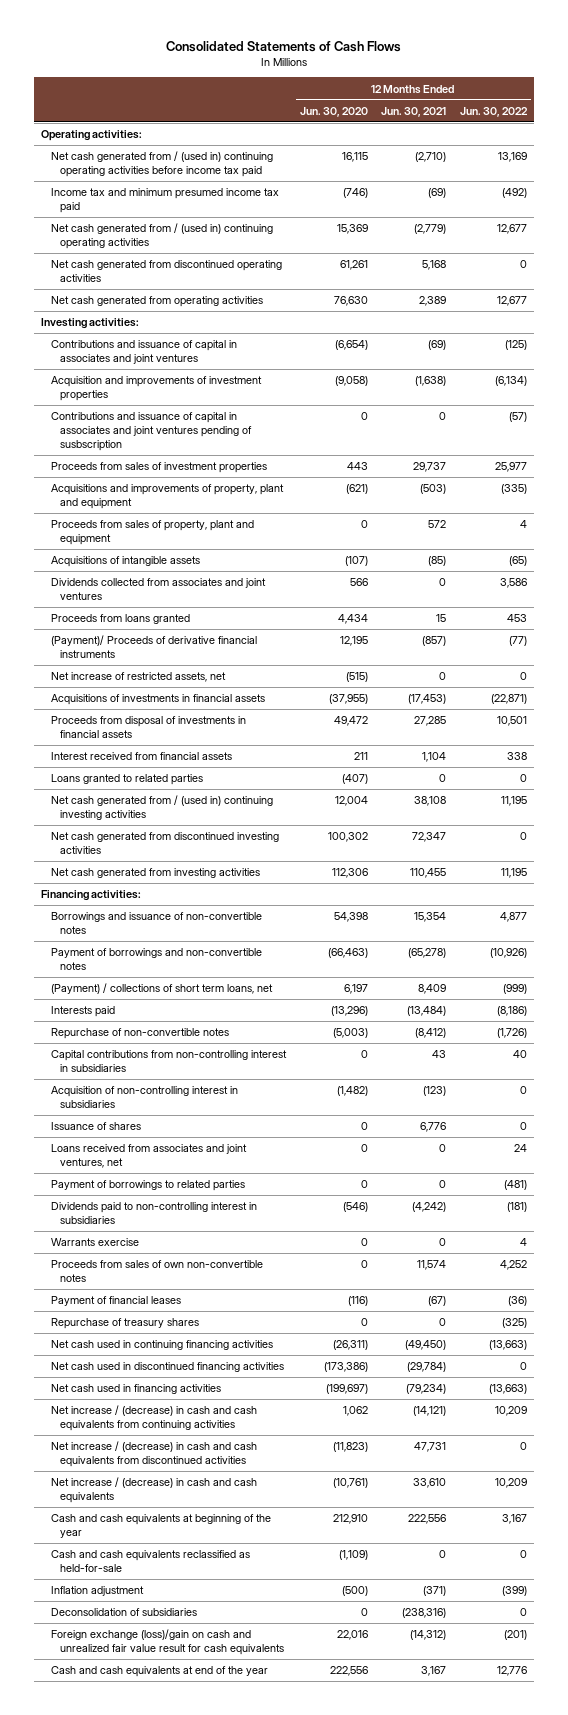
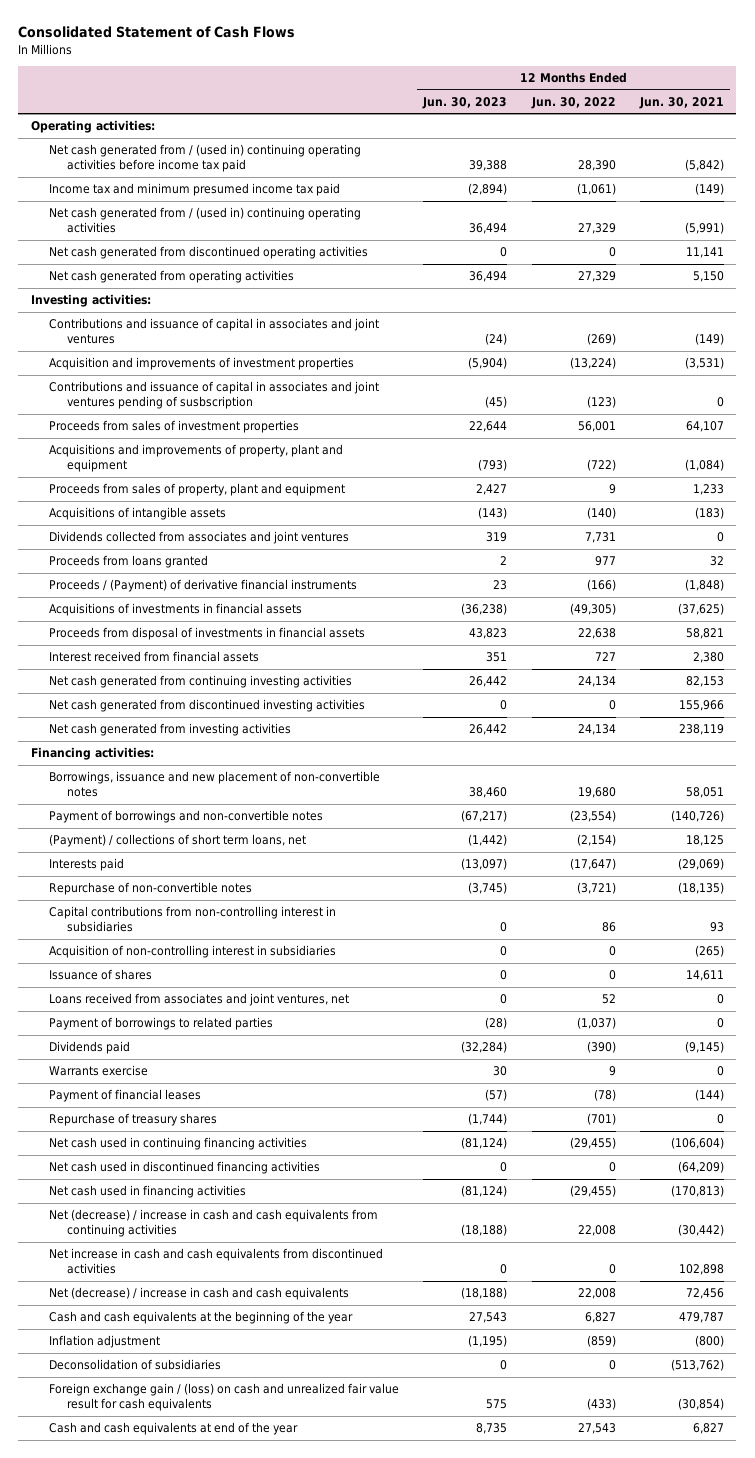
- Consolidated Statements of Cash Flows
+ Consolidated Statement of Cash Flows
- | 12 Months Ended Jun. 30, 2020 | 12 Months Ended Jun. 30, 2021 | 12 Months Ended Jun. 30, 2022
+ | 12 Months Ended Jun. 30, 2023 | 12 Months Ended Jun. 30, 2022 | 12 Months Ended Jun. 30, 2021
- Net cash generated from / (used in) continuing operating activities before income tax paid | 16,115 | (2,710) | 13,169
- Income tax and minimum presumed income tax paid | (746) | (69) | (492)
- Net cash generated from / (used in) continuing operating activities | 15,369 | (2,779) | 12,677
- Net cash generated from discontinued operating activities | 61,261 | 5,168 | 0
- Net cash generated from operating activities | 76,630 | 2,389 | 12,677
+ Net cash generated from / (used in) continuing operating activities before income tax paid | 39,388 | 28,390 | (5,842)
+ Income tax and minimum presumed income tax paid | (2,894) | (1,061) | (149)
+ Net cash generated from / (used in) continuing operating activities | 36,494 | 27,329 | (5,991)
+ Net cash generated from discontinued operating activities | 0 | 0 | 11,141
+ Net cash generated from operating activities | 36,494 | 27,329 | 5,150
- Contributions and issuance of capital in associates and joint ventures | (6,654) | (69) | (125)
- Acquisition and improvements of investment properties | (9,058) | (1,638) | (6,134)
- Contributions and issuance of capital in associates and joint ventures pending of susbscription | 0 | 0 | (57)
- Proceeds from sales of investment properties | 443 | 29,737 | 25,977
- Acquisitions and improvements of property, plant and equipment | (621) | (503) | (335)
- Proceeds from sales of property, plant and equipment | 0 | 572 | 4
- Acquisitions of intangible assets | (107) | (85) | (65)
- Dividends collected from associates and joint ventures | 566 | 0 | 3,586
- Proceeds from loans granted | 4,434 | 15 | 453
- (Payment)/ Proceeds of derivative financial instruments | 12,195 | (857) | (77)
- Net increase of restricted assets, net | (515) | 0 | 0
- Acquisitions of investments in financial assets | (37,955) | (17,453) | (22,871)
- Proceeds from disposal of investments in financial assets | 49,472 | 27,285 | 10,501
- Interest received from financial assets | 211 | 1,104 | 338
- Loans granted to related parties | (407) | 0 | 0
- Net cash generated from / (used in) continuing investing activities | 12,004 | 38,108 | 11,195
- Net cash generated from discontinued investing activities | 100,302 | 72,347 | 0
- Net cash generated from investing activities | 112,306 | 110,455 | 11,195
+ Contributions and issuance of capital in associates and joint ventures | (24) | (269) | (149)
+ Acquisition and improvements of investment properties | (5,904) | (13,224) | (3,531)
+ Contributions and issuance of capital in associates and joint ventures pending of susbscription | (45) | (123) | 0
+ Proceeds from sales of investment properties | 22,644 | 56,001 | 64,107
+ Acquisitions and improvements of property, plant and equipment | (793) | (722) | (1,084)
+ Proceeds from sales of property, plant and equipment | 2,427 | 9 | 1,233
+ Acquisitions of intangible assets | (143) | (140) | (183)
+ Dividends collected from associates and joint ventures | 319 | 7,731 | 0
+ Proceeds from loans granted | 2 | 977 | 32
+ Proceeds / (Payment) of derivative financial instruments | 23 | (166) | (1,848)
+ Acquisitions of investments in financial assets | (36,238) | (49,305) | (37,625)
+ Proceeds from disposal of investments in financial assets | 43,823 | 22,638 | 58,821
+ Interest received from financial assets | 351 | 727 | 2,380
+ Net cash generated from continuing investing activities | 26,442 | 24,134 | 82,153
+ Net cash generated from discontinued investing activities | 0 | 0 | 155,966
+ Net cash generated from investing activities | 26,442 | 24,134 | 238,119
- Borrowings and issuance of non-convertible notes | 54,398 | 15,354 | 4,877
- Payment of borrowings and non-convertible notes | (66,463) | (65,278) | (10,926)
- (Payment) / collections of short term loans, net | 6,197 | 8,409 | (999)
- Interests paid | (13,296) | (13,484) | (8,186)
- Repurchase of non-convertible notes | (5,003) | (8,412) | (1,726)
- Capital contributions from non-controlling interest in subsidiaries | 0 | 43 | 40
- Acquisition of non-controlling interest in subsidiaries | (1,482) | (123) | 0
- Issuance of shares | 0 | 6,776 | 0
- Loans received from associates and joint ventures, net | 0 | 0 | 24
- Payment of borrowings to related parties | 0 | 0 | (481)
- Dividends paid to non-controlling interest in subsidiaries | (546) | (4,242) | (181)
- Warrants exercise | 0 | 0 | 4
- Proceeds from sales of own non-convertible notes | 0 | 11,574 | 4,252
- Payment of financial leases | (116) | (67) | (36)
- Repurchase of treasury shares | 0 | 0 | (325)
- Net cash used in continuing financing activities | (26,311) | (49,450) | (13,663)
- Net cash used in discontinued financing activities | (173,386) | (29,784) | 0
- Net cash used in financing activities | (199,697) | (79,234) | (13,663)
- Net increase / (decrease) in cash and cash equivalents from continuing activities | 1,062 | (14,121) | 10,209
- Net increase / (decrease) in cash and cash equivalents from discontinued activities | (11,823) | 47,731 | 0
- Net increase / (decrease) in cash and cash equivalents | (10,761) | 33,610 | 10,209
- Cash and cash equivalents at beginning of the year | 212,910 | 222,556 | 3,167
- Cash and cash equivalents reclassified as held-for-sale | (1,109) | 0 | 0
- Inflation adjustment | (500) | (371) | (399)
- Deconsolidation of subsidiaries | 0 | (238,316) | 0
- Foreign exchange (loss)/gain on cash and unrealized fair value result for cash equivalents | 22,016 | (14,312) | (201)
- Cash and cash equivalents at end of the year | 222,556 | 3,167 | 12,776
+ Borrowings, issuance and new placement of non-convertible notes | 38,460 | 19,680 | 58,051
+ Payment of borrowings and non-convertible notes | (67,217) | (23,554) | (140,726)
+ (Payment) / collections of short term loans, net | (1,442) | (2,154) | 18,125
+ Interests paid | (13,097) | (17,647) | (29,069)
+ Repurchase of non-convertible notes | (3,745) | (3,721) | (18,135)
+ Capital contributions from non-controlling interest in subsidiaries | 0 | 86 | 93
+ Acquisition of non-controlling interest in subsidiaries | 0 | 0 | (265)
+ Issuance of shares | 0 | 0 | 14,611
+ Loans received from associates and joint ventures, net | 0 | 52 | 0
+ Payment of borrowings to related parties | (28) | (1,037) | 0
+ Dividends paid | (32,284) | (390) | (9,145)
+ Warrants exercise | 30 | 9 | 0
+ Payment of financial leases | (57) | (78) | (144)
+ Repurchase of treasury shares | (1,744) | (701) | 0
+ Net cash used in continuing financing activities | (81,124) | (29,455) | (106,604)
+ Net cash used in discontinued financing activities | 0 | 0 | (64,209)
+ Net cash used in financing activities | (81,124) | (29,455) | (170,813)
+ Net (decrease) / increase in cash and cash equivalents from continuing activities | (18,188) | 22,008 | (30,442)
+ Net increase in cash and cash equivalents from discontinued activities | 0 | 0 | 102,898
+ Net (decrease) / increase in cash and cash equivalents | (18,188) | 22,008 | 72,456
+ Cash and cash equivalents at the beginning of the year | 27,543 | 6,827 | 479,787
+ Inflation adjustment | (1,195) | (859) | (800)
+ Deconsolidation of subsidiaries | 0 | 0 | (513,762)
+ Foreign exchange gain / (loss) on cash and unrealized fair value result for cash equivalents | 575 | (433) | (30,854)
+ Cash and cash equivalents at end of the year | 8,735 | 27,543 | 6,827

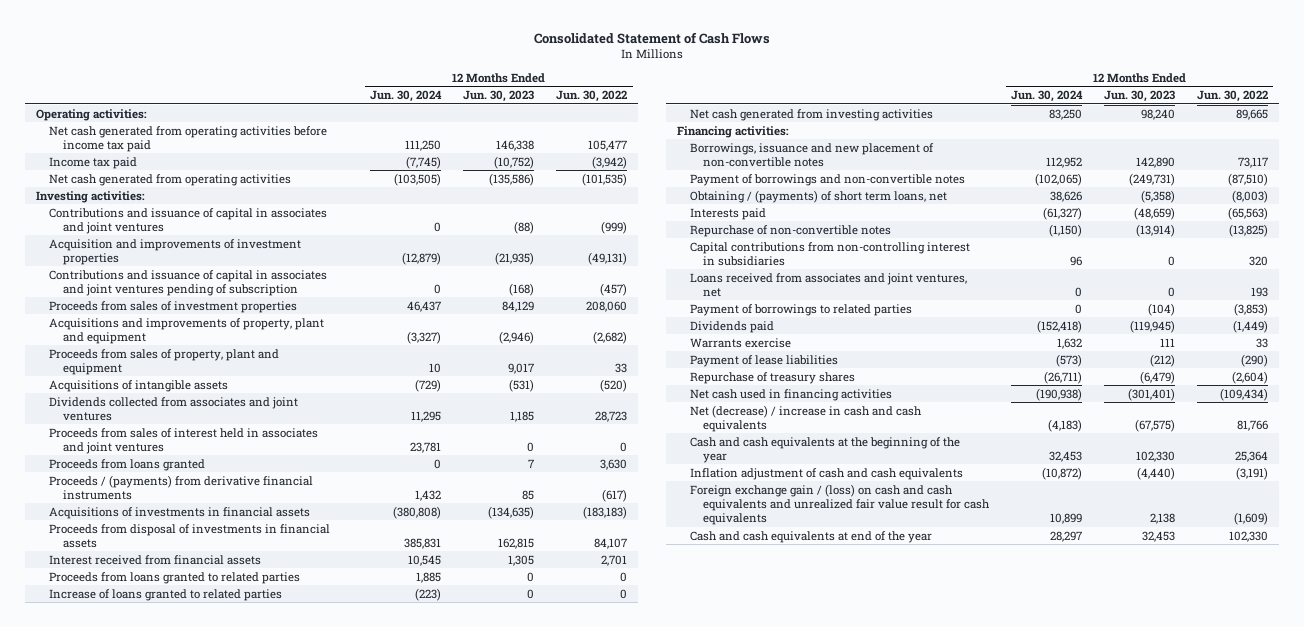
- | 12 Months Ended Jun. 30, 2023 | 12 Months Ended Jun. 30, 2022 | 12 Months Ended Jun. 30, 2021
+ | 12 Months Ended Jun. 30, 2024 | 12 Months Ended Jun. 30, 2023 | 12 Months Ended Jun. 30, 2022
- Net cash generated from / (used in) continuing operating activities before income tax paid | 39,388 | 28,390 | (5,842)
- Income tax and minimum presumed income tax paid | (2,894) | (1,061) | (149)
- Net cash generated from / (used in) continuing operating activities | 36,494 | 27,329 | (5,991)
- Net cash generated from discontinued operating activities | 0 | 0 | 11,141
- Net cash generated from operating activities | 36,494 | 27,329 | 5,150
+ Net cash generated from operating activities before income tax paid | 111,250 | 146,338 | 105,477
+ Income tax paid | (7,745) | (10,752) | (3,942)
+ Net cash generated from operating activities | (103,505) | (135,586) | (101,535)
- Contributions and issuance of capital in associates and joint ventures | (24) | (269) | (149)
- Acquisition and improvements of investment properties | (5,904) | (13,224) | (3,531)
- Contributions and issuance of capital in associates and joint ventures pending of susbscription | (45) | (123) | 0
- Proceeds from sales of investment properties | 22,644 | 56,001 | 64,107
- Acquisitions and improvements of property, plant and equipment | (793) | (722) | (1,084)
- Proceeds from sales of property, plant and equipment | 2,427 | 9 | 1,233
- Acquisitions of intangible assets | (143) | (140) | (183)
- Dividends collected from associates and joint ventures | 319 | 7,731 | 0
- Proceeds from loans granted | 2 | 977 | 32
- Proceeds / (Payment) of derivative financial instruments | 23 | (166) | (1,848)
- Acquisitions of investments in financial assets | (36,238) | (49,305) | (37,625)
- Proceeds from disposal of investments in financial assets | 43,823 | 22,638 | 58,821
- Interest received from financial assets | 351 | 727 | 2,380
- Net cash generated from continuing investing activities | 26,442 | 24,134 | 82,153
- Net cash generated from discontinued investing activities | 0 | 0 | 155,966
- Net cash generated from investing activities | 26,442 | 24,134 | 238,119
+ Contributions and issuance of capital in associates and joint ventures | 0 | (88) | (999)
+ Acquisition and improvements of investment properties | (12,879) | (21,935) | (49,131)
+ Contributions and issuance of capital in associates and joint ventures pending of subscription | 0 | (168) | (457)
+ Proceeds from sales of investment properties | 46,437 | 84,129 | 208,060
+ Acquisitions and improvements of property, plant and equipment | (3,327) | (2,946) | (2,682)
+ Proceeds from sales of property, plant and equipment | 10 | 9,017 | 33
+ Acquisitions of intangible assets | (729) | (531) | (520)
+ Dividends collected from associates and joint ventures | 11,295 | 1,185 | 28,723
+ Proceeds from sales of interest held in associates and joint ventures | 23,781 | 0 | 0
+ Proceeds from loans granted | 0 | 7 | 3,630
+ Proceeds / (payments) from derivative financial instruments | 1,432 | 85 | (617)
+ Acquisitions of investments in financial assets | (380,808) | (134,635) | (183,183)
+ Proceeds from disposal of investments in financial assets | 385,831 | 162,815 | 84,107
+ Interest received from financial assets | 10,545 | 1,305 | 2,701
+ Proceeds from loans granted to related parties | 1,885 | 0 | 0
+ Increase of loans granted to related parties | (223) | 0 | 0
+ Net cash generated from investing activities | 83,250 | 98,240 | 89,665
- Borrowings, issuance and new placement of non-convertible notes | 38,460 | 19,680 | 58,051
- Payment of borrowings and non-convertible notes | (67,217) | (23,554) | (140,726)
- (Payment) / collections of short term loans, net | (1,442) | (2,154) | 18,125
- Interests paid | (13,097) | (17,647) | (29,069)
- Repurchase of non-convertible notes | (3,745) | (3,721) | (18,135)
- Capital contributions from non-controlling interest in subsidiaries | 0 | 86 | 93
- Acquisition of non-controlling interest in subsidiaries | 0 | 0 | (265)
- Issuance of shares | 0 | 0 | 14,611
- Loans received from associates and joint ventures, net | 0 | 52 | 0
- Payment of borrowings to related parties | (28) | (1,037) | 0
- Dividends paid | (32,284) | (390) | (9,145)
- Warrants exercise | 30 | 9 | 0
- Payment of financial leases | (57) | (78) | (144)
- Repurchase of treasury shares | (1,744) | (701) | 0
- Net cash used in continuing financing activities | (81,124) | (29,455) | (106,604)
- Net cash used in discontinued financing activities | 0 | 0 | (64,209)
- Net cash used in financing activities | (81,124) | (29,455) | (170,813)
- Net (decrease) / increase in cash and cash equivalents from continuing activities | (18,188) | 22,008 | (30,442)
- Net increase in cash and cash equivalents from discontinued activities | 0 | 0 | 102,898
- Net (decrease) / increase in cash and cash equivalents | (18,188) | 22,008 | 72,456
- Cash and cash equivalents at the beginning of the year | 27,543 | 6,827 | 479,787
- Inflation adjustment | (1,195) | (859) | (800)
- Deconsolidation of subsidiaries | 0 | 0 | (513,762)
- Foreign exchange gain / (loss) on cash and unrealized fair value result for cash equivalents | 575 | (433) | (30,854)
- Cash and cash equivalents at end of the year | 8,735 | 27,543 | 6,827
+ Borrowings, issuance and new placement of non-convertible notes | 112,952 | 142,890 | 73,117
+ Payment of borrowings and non-convertible notes | (102,065) | (249,731) | (87,510)
+ Obtaining / (payments) of short term loans, net | 38,626 | (5,358) | (8,003)
+ Interests paid | (61,327) | (48,659) | (65,563)
+ Repurchase of non-convertible notes | (1,150) | (13,914) | (13,825)
+ Capital contributions from non-controlling interest in subsidiaries | 96 | 0 | 320
+ Loans received from associates and joint ventures, net | 0 | 0 | 193
+ Payment of borrowings to related parties | 0 | (104) | (3,853)
+ Dividends paid | (152,418) | (119,945) | (1,449)
+ Warrants exercise | 1,632 | 111 | 33
+ Payment of lease liabilities | (573) | (212) | (290)
+ Repurchase of treasury shares | (26,711) | (6,479) | (2,604)
+ Net cash used in financing activities | (190,938) | (301,401) | (109,434)
+ Net (decrease) / increase in cash and cash equivalents | (4,183) | (67,575) | 81,766
+ Cash and cash equivalents at the beginning of the year | 32,453 | 102,330 | 25,364
+ Inflation adjustment of cash and cash equivalents | (10,872) | (4,440) | (3,191)
+ Foreign exchange gain / (loss) on cash and cash equivalents and unrealized fair value result for cash equivalents | 10,899 | 2,138 | (1,609)
+ Cash and cash equivalents at end of the year | 28,297 | 32,453 | 102,330

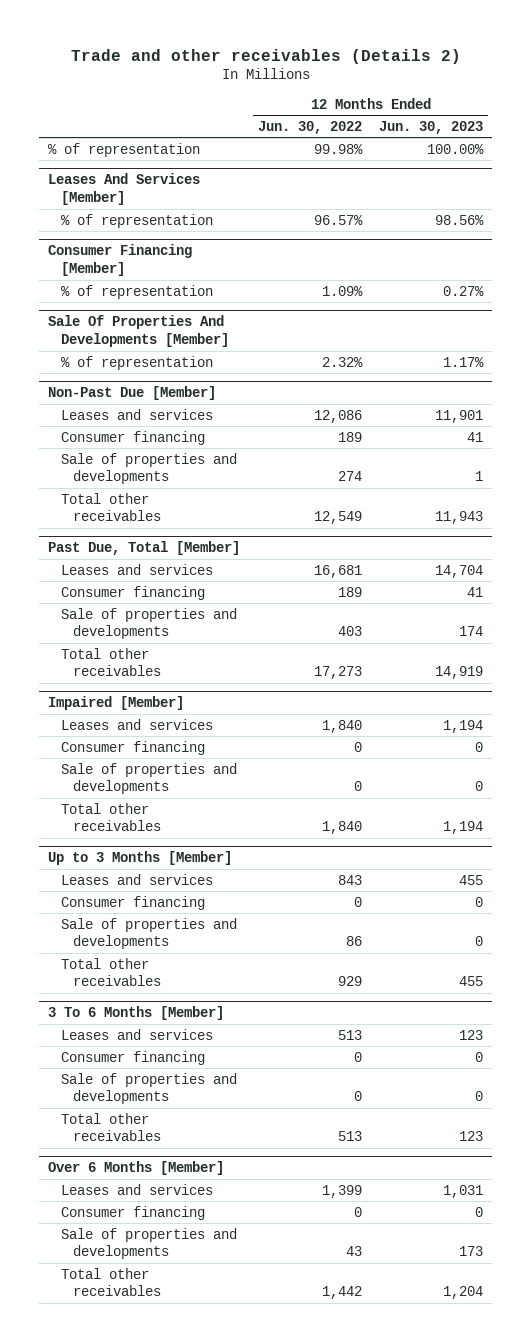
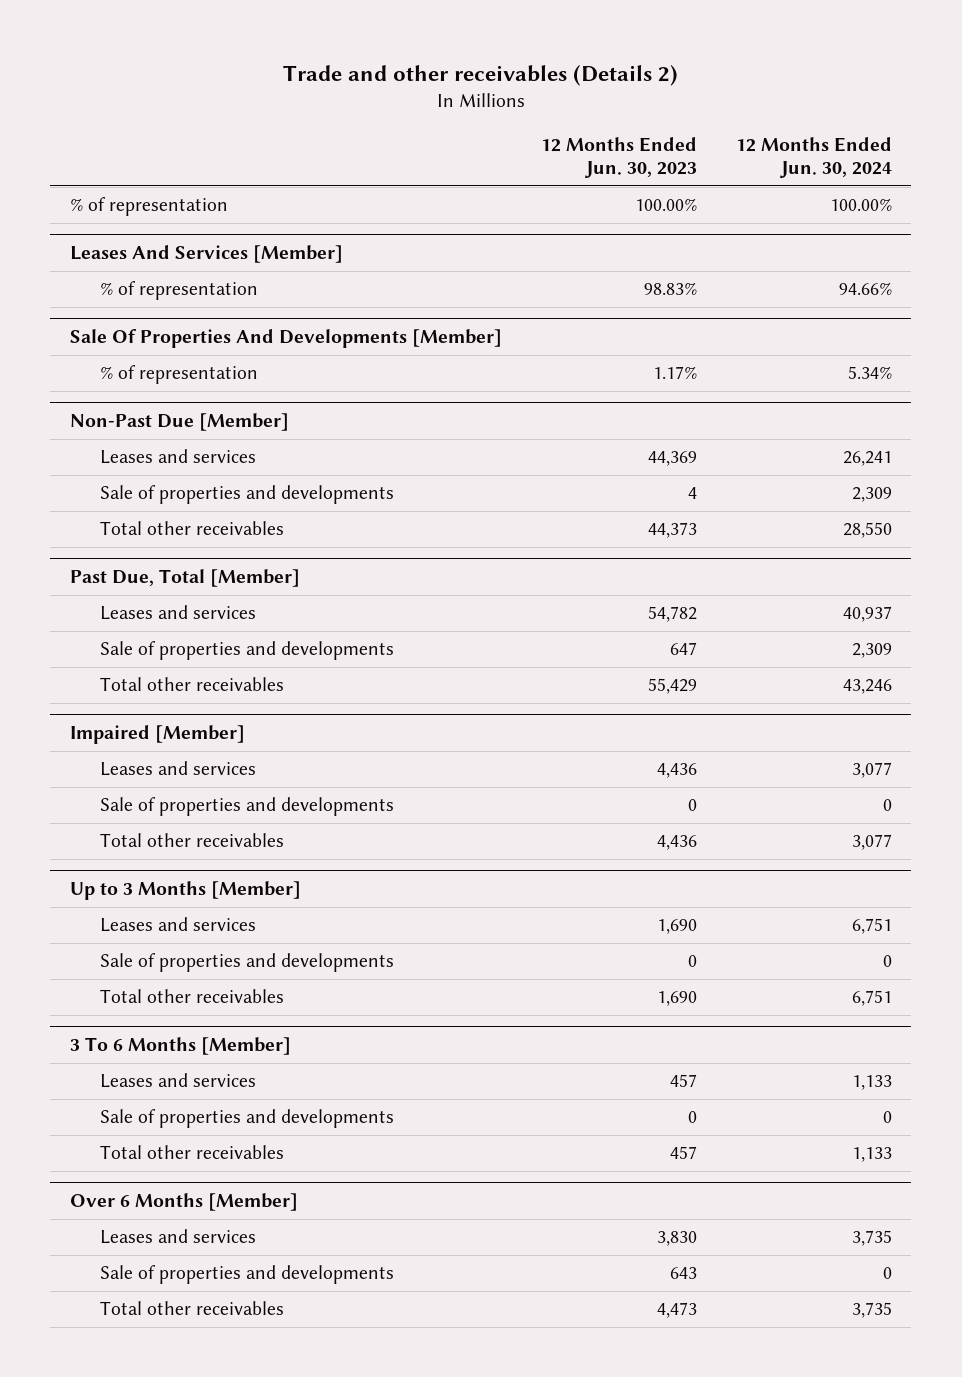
- | 12 Months Ended Jun. 30, 2022 | 12 Months Ended Jun. 30, 2023
+ | 12 Months Ended Jun. 30, 2023 | 12 Months Ended Jun. 30, 2024
@ Leases And Services [Member]
- % of representation | 96.57% | 98.56%
- Consumer Financing [Member]
- % of representation | 1.09% | 0.27%
@ Leases And Services [Member]
+ % of representation | 98.83% | 94.66%
@ Non-Past Due [Member]
- Leases and services | 12,086 | 11,901
- Consumer financing | 189 | 41
- Sale of properties and developments | 274 | 1
- Total other receivables | 12,549 | 11,943
+ Leases and services | 44,369 | 26,241
+ Sale of properties and developments | 4 | 2,309
+ Total other receivables | 44,373 | 28,550
@ Past Due, Total [Member]
- Leases and services | 16,681 | 14,704
- Consumer financing | 189 | 41
- Sale of properties and developments | 403 | 174
- Total other receivables | 17,273 | 14,919
+ Leases and services | 54,782 | 40,937
+ Sale of properties and developments | 647 | 2,309
+ Total other receivables | 55,429 | 43,246
@ Impaired [Member]
- Leases and services | 1,840 | 1,194
- Consumer financing | 0 | 0
+ Leases and services | 4,436 | 3,077
- Total other receivables | 1,840 | 1,194
+ Total other receivables | 4,436 | 3,077
@ Up to 3 Months [Member]
- Leases and services | 843 | 455
- Consumer financing | 0 | 0
+ Leases and services | 1,690 | 6,751
- Total other receivables | 929 | 455
+ Total other receivables | 1,690 | 6,751
@ 3 To 6 Months [Member]
- Leases and services | 513 | 123
- Consumer financing | 0 | 0
+ Leases and services | 457 | 1,133
- Total other receivables | 513 | 123
+ Total other receivables | 457 | 1,133
@ Over 6 Months [Member]
- Leases and services | 1,399 | 1,031
- Consumer financing | 0 | 0
- Sale of properties and developments | 43 | 173
- Total other receivables | 1,442 | 1,204
+ Leases and services | 3,830 | 3,735
+ Sale of properties and developments | 643 | 0
+ Total other receivables | 4,473 | 3,735

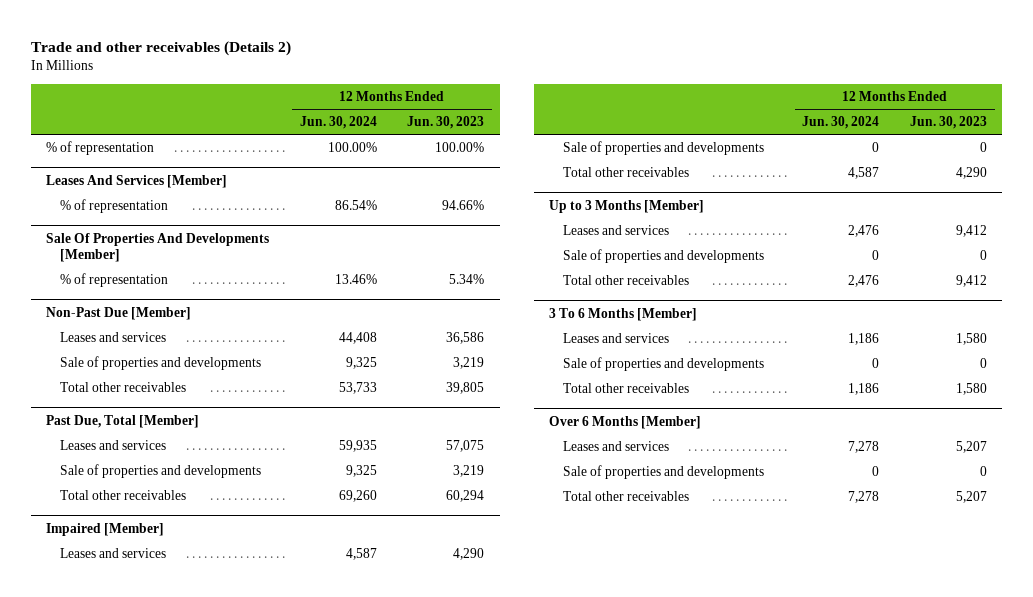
- | 12 Months Ended Jun. 30, 2023 | 12 Months Ended Jun. 30, 2024
+ | 12 Months Ended Jun. 30, 2024 | 12 Months Ended Jun. 30, 2023
@ Leases And Services [Member]
- % of representation | 98.83% | 94.66%
+ % of representation | 86.54% | 94.66%
@ Sale Of Properties And Developments [Member]
- % of representation | 1.17% | 5.34%
+ % of representation | 13.46% | 5.34%
@ Non-Past Due [Member]
- Leases and services | 44,369 | 26,241
- Sale of properties and developments | 4 | 2,309
- Total other receivables | 44,373 | 28,550
+ Leases and services | 44,408 | 36,586
+ Sale of properties and developments | 9,325 | 3,219
+ Total other receivables | 53,733 | 39,805
@ Past Due, Total [Member]
- Leases and services | 54,782 | 40,937
- Sale of properties and developments | 647 | 2,309
- Total other receivables | 55,429 | 43,246
+ Leases and services | 59,935 | 57,075
+ Sale of properties and developments | 9,325 | 3,219
+ Total other receivables | 69,260 | 60,294
@ Impaired [Member]
- Leases and services | 4,436 | 3,077
+ Leases and services | 4,587 | 4,290
- Total other receivables | 4,436 | 3,077
+ Total other receivables | 4,587 | 4,290
@ Up to 3 Months [Member]
- Leases and services | 1,690 | 6,751
+ Leases and services | 2,476 | 9,412
- Total other receivables | 1,690 | 6,751
+ Total other receivables | 2,476 | 9,412
@ 3 To 6 Months [Member]
- Leases and services | 457 | 1,133
+ Leases and services | 1,186 | 1,580
- Total other receivables | 457 | 1,133
+ Total other receivables | 1,186 | 1,580
@ Over 6 Months [Member]
- Leases and services | 3,830 | 3,735
- Sale of properties and developments | 643 | 0
- Total other receivables | 4,473 | 3,735
+ Leases and services | 7,278 | 5,207
+ Sale of properties and developments | 0 | 0
+ Total other receivables | 7,278 | 5,207

